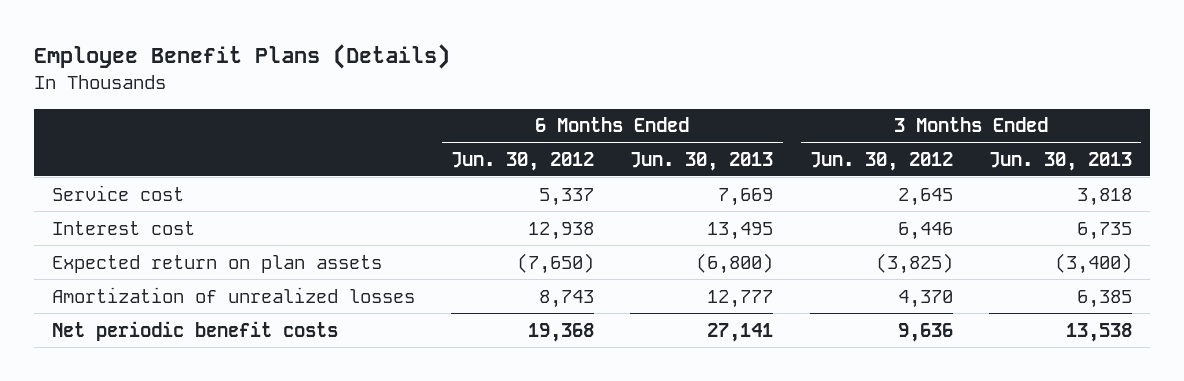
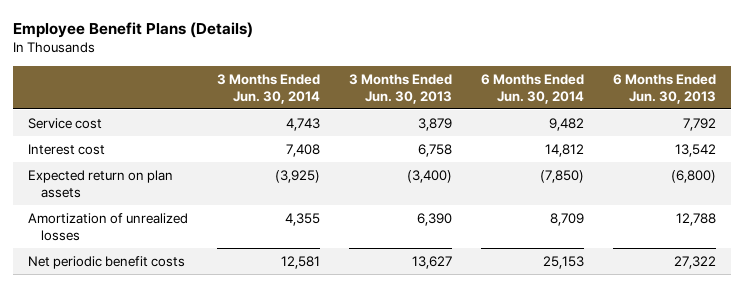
- | 6 Months Ended Jun. 30, 2012 | 6 Months Ended Jun. 30, 2013 | 3 Months Ended Jun. 30, 2012 | 3 Months Ended Jun. 30, 2013
+ | 3 Months Ended Jun. 30, 2014 | 3 Months Ended Jun. 30, 2013 | 6 Months Ended Jun. 30, 2014 | 6 Months Ended Jun. 30, 2013
- Service cost | 5,337 | 7,669 | 2,645 | 3,818
- Interest cost | 12,938 | 13,495 | 6,446 | 6,735
+ Service cost | 4,743 | 3,879 | 9,482 | 7,792
+ Interest cost | 7,408 | 6,758 | 14,812 | 13,542
- Amortization of unrealized losses | 8,743 | 12,777 | 4,370 | 6,385
- Net periodic benefit costs | 19,368 | 27,141 | 9,636 | 13,538
+ Amortization of unrealized losses | 4,355 | 6,390 | 8,709 | 12,788
+ Net periodic benefit costs | 12,581 | 13,627 | 25,153 | 27,322

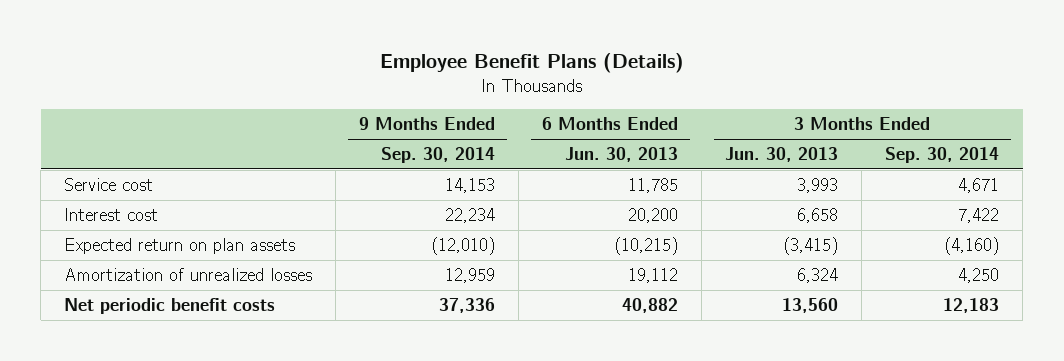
- | 3 Months Ended Jun. 30, 2014 | 3 Months Ended Jun. 30, 2013 | 6 Months Ended Jun. 30, 2014 | 6 Months Ended Jun. 30, 2013
+ | 9 Months Ended Sep. 30, 2014 | 6 Months Ended Jun. 30, 2013 | 3 Months Ended Jun. 30, 2013 | 3 Months Ended Sep. 30, 2014
- Service cost | 4,743 | 3,879 | 9,482 | 7,792
- Interest cost | 7,408 | 6,758 | 14,812 | 13,542
- Expected return on plan assets | (3,925) | (3,400) | (7,850) | (6,800)
- Amortization of unrealized losses | 4,355 | 6,390 | 8,709 | 12,788
- Net periodic benefit costs | 12,581 | 13,627 | 25,153 | 27,322
+ Service cost | 14,153 | 11,785 | 3,993 | 4,671
+ Interest cost | 22,234 | 20,200 | 6,658 | 7,422
+ Expected return on plan assets | (12,010) | (10,215) | (3,415) | (4,160)
+ Amortization of unrealized losses | 12,959 | 19,112 | 6,324 | 4,250
+ Net periodic benefit costs | 37,336 | 40,882 | 13,560 | 12,183

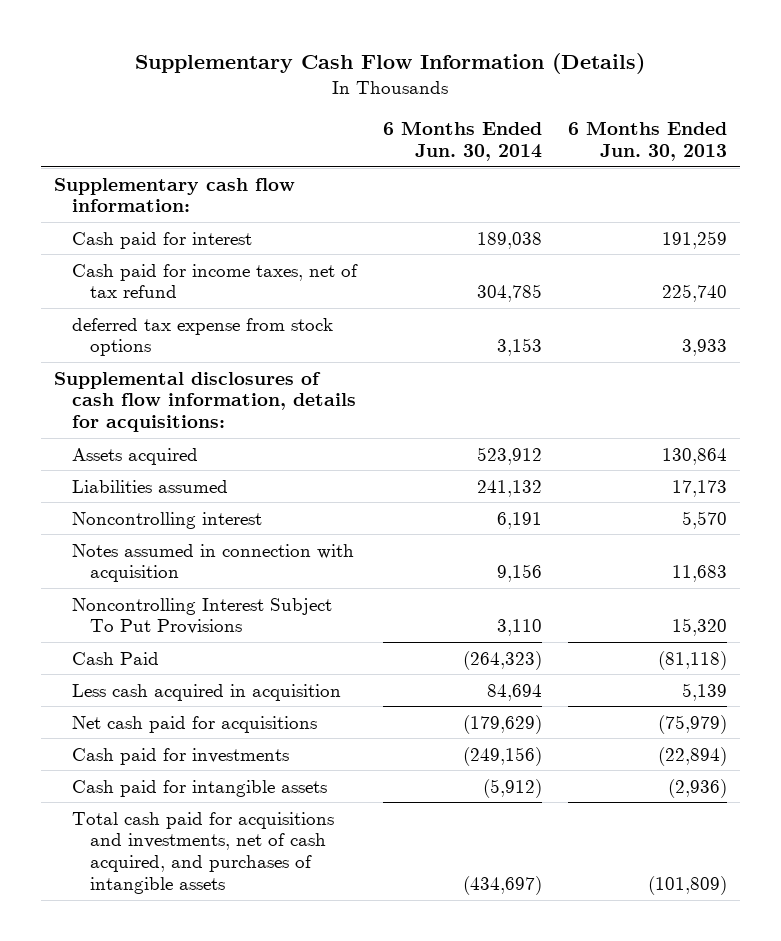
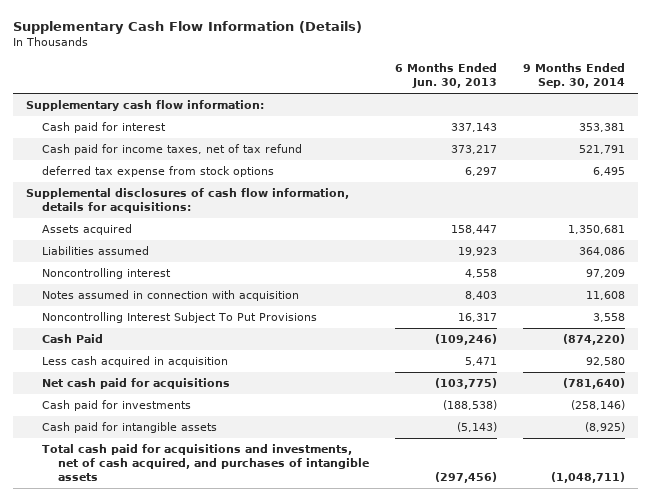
- | 6 Months Ended Jun. 30, 2014 | 6 Months Ended Jun. 30, 2013
+ | 6 Months Ended Jun. 30, 2013 | 9 Months Ended Sep. 30, 2014
- Cash paid for interest | 189,038 | 191,259
- Cash paid for income taxes, net of tax refund | 304,785 | 225,740
- deferred tax expense from stock options | 3,153 | 3,933
+ Cash paid for interest | 337,143 | 353,381
+ Cash paid for income taxes, net of tax refund | 373,217 | 521,791
+ deferred tax expense from stock options | 6,297 | 6,495
- Assets acquired | 523,912 | 130,864
- Liabilities assumed | 241,132 | 17,173
- Noncontrolling interest | 6,191 | 5,570
- Notes assumed in connection with acquisition | 9,156 | 11,683
- Noncontrolling Interest Subject To Put Provisions | 3,110 | 15,320
- Cash Paid | (264,323) | (81,118)
- Less cash acquired in acquisition | 84,694 | 5,139
- Net cash paid for acquisitions | (179,629) | (75,979)
- Cash paid for investments | (249,156) | (22,894)
- Cash paid for intangible assets | (5,912) | (2,936)
- Total cash paid for acquisitions and investments, net of cash acquired, and purchases of intangible assets | (434,697) | (101,809)
+ Assets acquired | 158,447 | 1,350,681
+ Liabilities assumed | 19,923 | 364,086
+ Noncontrolling interest | 4,558 | 97,209
+ Notes assumed in connection with acquisition | 8,403 | 11,608
+ Noncontrolling Interest Subject To Put Provisions | 16,317 | 3,558
+ Cash Paid | (109,246) | (874,220)
+ Less cash acquired in acquisition | 5,471 | 92,580
+ Net cash paid for acquisitions | (103,775) | (781,640)
+ Cash paid for investments | (188,538) | (258,146)
+ Cash paid for intangible assets | (5,143) | (8,925)
+ Total cash paid for acquisitions and investments, net of cash acquired, and purchases of intangible assets | (297,456) | (1,048,711)

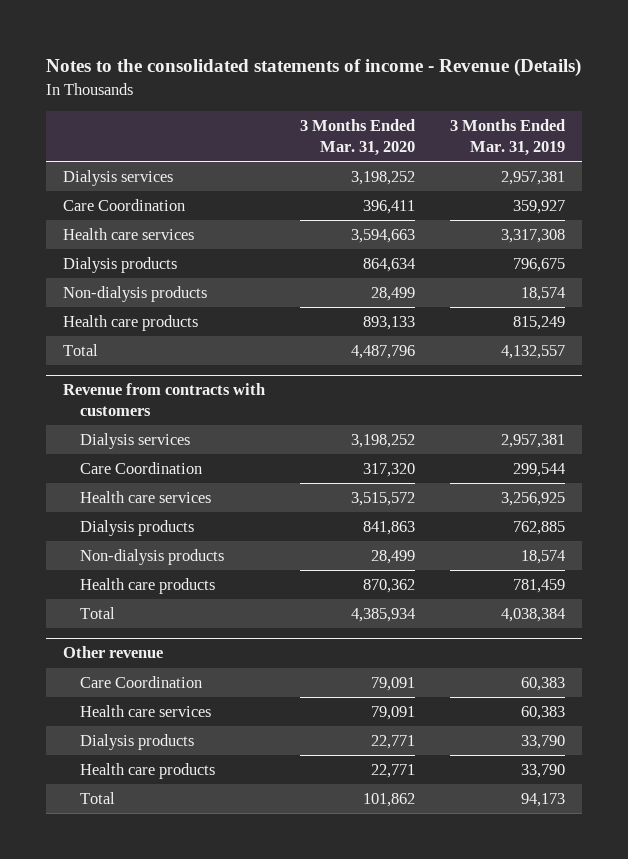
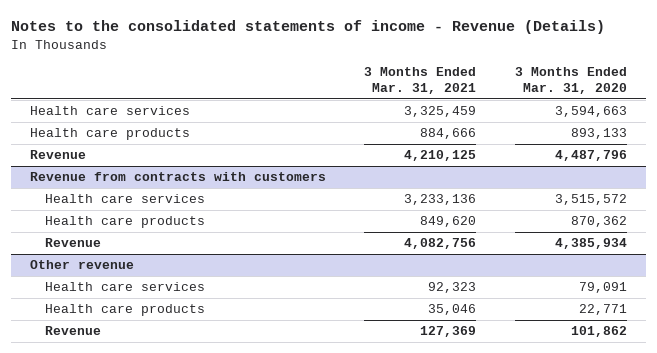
- | 3 Months Ended Mar. 31, 2020 | 3 Months Ended Mar. 31, 2019
+ | 3 Months Ended Mar. 31, 2021 | 3 Months Ended Mar. 31, 2020
- Dialysis services | 3,198,252 | 2,957,381
- Care Coordination | 396,411 | 359,927
- Dialysis products | 864,634 | 796,675
- Non-dialysis products | 28,499 | 18,574
- Total | 4,487,796 | 4,132,557
+ Revenue | 4,210,125 | 4,487,796
@ Revenue from contracts with customers
- Dialysis services | 3,198,252 | 2,957,381
- Care Coordination | 317,320 | 299,544
- Dialysis products | 841,863 | 762,885
- Non-dialysis products | 28,499 | 18,574
- Total | 4,385,934 | 4,038,384
+ Revenue | 4,082,756 | 4,385,934
@ Other revenue
- Care Coordination | 79,091 | 60,383
- Dialysis products | 22,771 | 33,790
- Total | 101,862 | 94,173
+ Revenue | 127,369 | 101,862

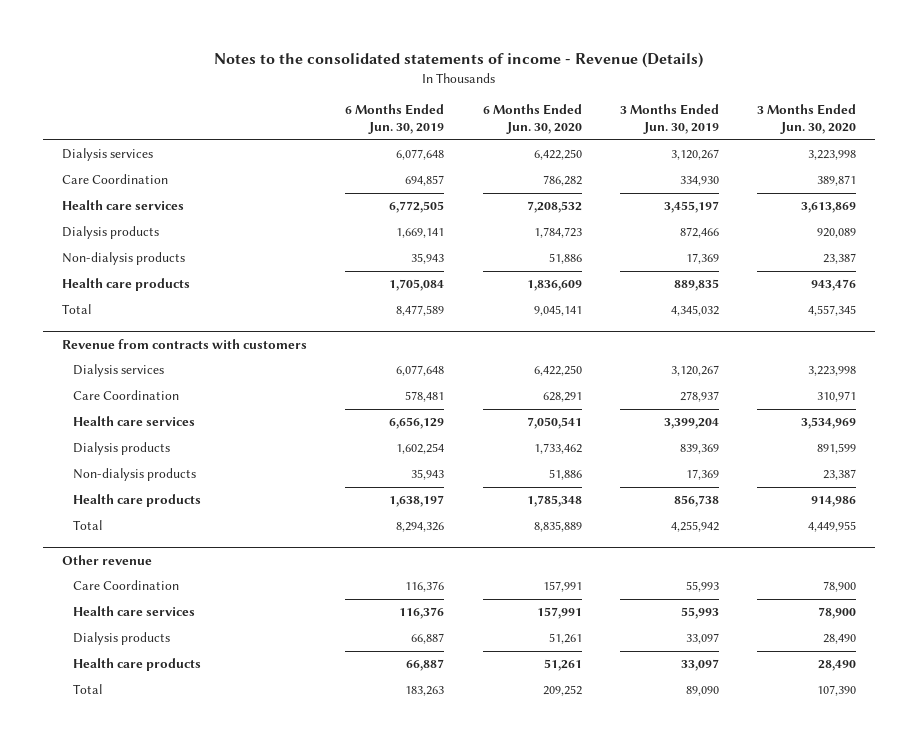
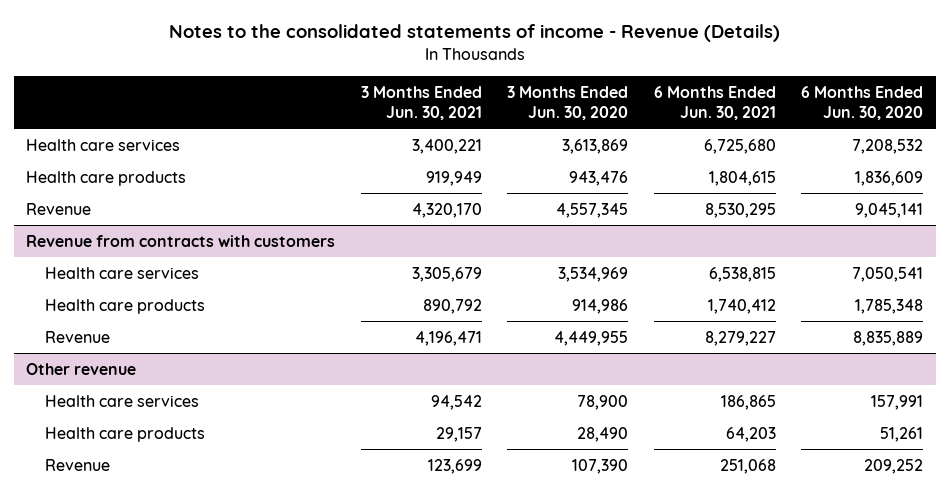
- | 6 Months Ended Jun. 30, 2019 | 6 Months Ended Jun. 30, 2020 | 3 Months Ended Jun. 30, 2019 | 3 Months Ended Jun. 30, 2020
+ | 3 Months Ended Jun. 30, 2021 | 3 Months Ended Jun. 30, 2020 | 6 Months Ended Jun. 30, 2021 | 6 Months Ended Jun. 30, 2020
- Dialysis services | 6,077,648 | 6,422,250 | 3,120,267 | 3,223,998
- Care Coordination | 694,857 | 786,282 | 334,930 | 389,871
- Dialysis products | 1,669,141 | 1,784,723 | 872,466 | 920,089
- Non-dialysis products | 35,943 | 51,886 | 17,369 | 23,387
- Total | 8,477,589 | 9,045,141 | 4,345,032 | 4,557,345
+ Revenue | 4,320,170 | 4,557,345 | 8,530,295 | 9,045,141
@ Revenue from contracts with customers
- Dialysis services | 6,077,648 | 6,422,250 | 3,120,267 | 3,223,998
- Care Coordination | 578,481 | 628,291 | 278,937 | 310,971
- Dialysis products | 1,602,254 | 1,733,462 | 839,369 | 891,599
- Non-dialysis products | 35,943 | 51,886 | 17,369 | 23,387
- Total | 8,294,326 | 8,835,889 | 4,255,942 | 4,449,955
+ Revenue | 4,196,471 | 4,449,955 | 8,279,227 | 8,835,889
@ Other revenue
- Care Coordination | 116,376 | 157,991 | 55,993 | 78,900
- Dialysis products | 66,887 | 51,261 | 33,097 | 28,490
- Total | 183,263 | 209,252 | 89,090 | 107,390
+ Revenue | 123,699 | 107,390 | 251,068 | 209,252

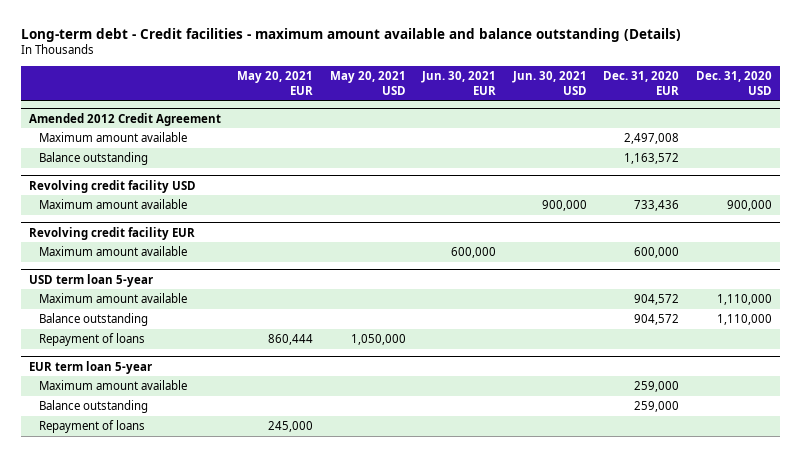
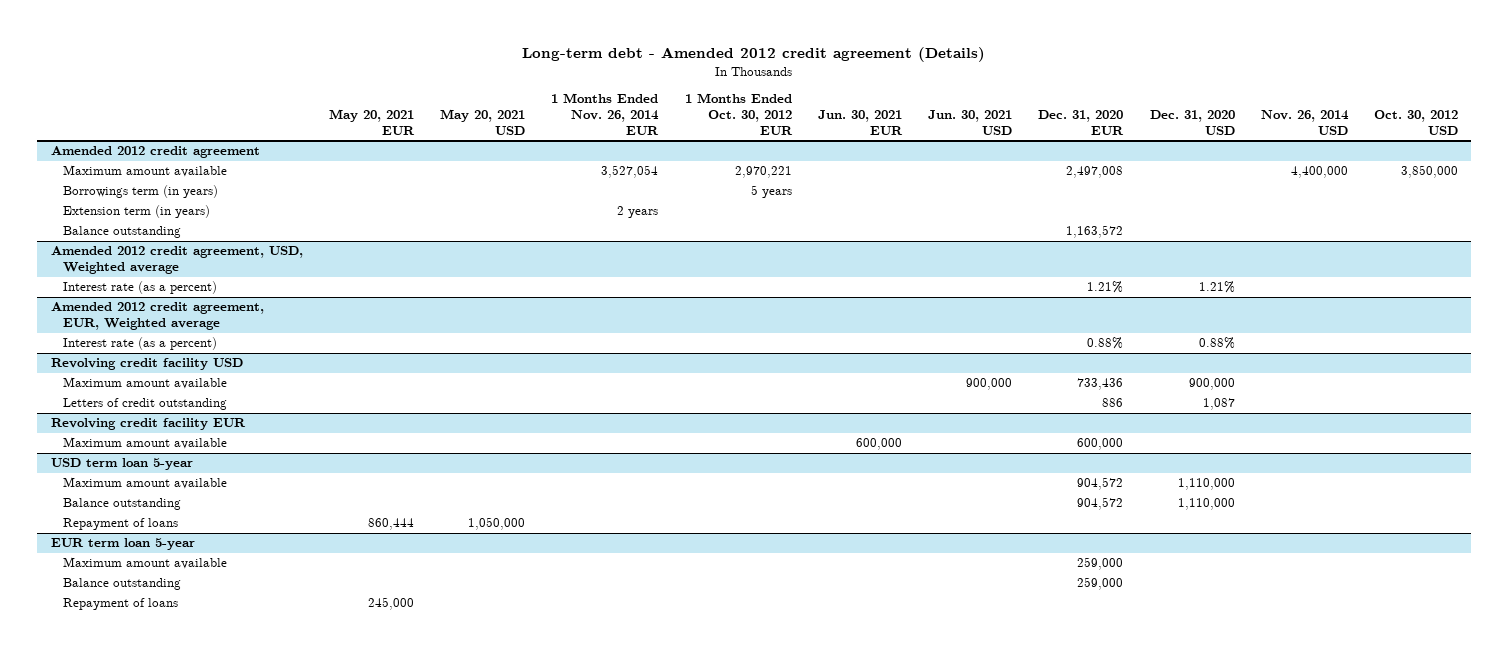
- Long-term debt - Credit facilities - maximum amount available and balance outstanding (Details)
+ Long-term debt - Amended 2012 credit agreement (Details)
- | May 20, 2021 EUR | May 20, 2021 USD | Jun. 30, 2021 EUR | Jun. 30, 2021 USD | Dec. 31, 2020 EUR | Dec. 31, 2020 USD
+ | May 20, 2021 EUR | May 20, 2021 USD | 1 Months Ended Nov. 26, 2014 EUR | 1 Months Ended Oct. 30, 2012 EUR | Jun. 30, 2021 EUR | Jun. 30, 2021 USD | Dec. 31, 2020 EUR | Dec. 31, 2020 USD | Nov. 26, 2014 USD | Oct. 30, 2012 USD
- Amended 2012 Credit Agreement
+ Amended 2012 credit agreement
+ Borrowings term (in years) | | | | 5 years | | | | | |
+ Extension term (in years) | | | 2 years | | | | | | |
+ Amended 2012 credit agreement, USD, Weighted average
+ Interest rate (as a percent) | | | | | | | 1.21% | 1.21% | |
+ Amended 2012 credit agreement, EUR, Weighted average
+ Interest rate (as a percent) | | | | | | | 0.88% | 0.88% | |
@ Revolving credit facility USD
+ Letters of credit outstanding | | | | | | | 886 | 1,087 | |

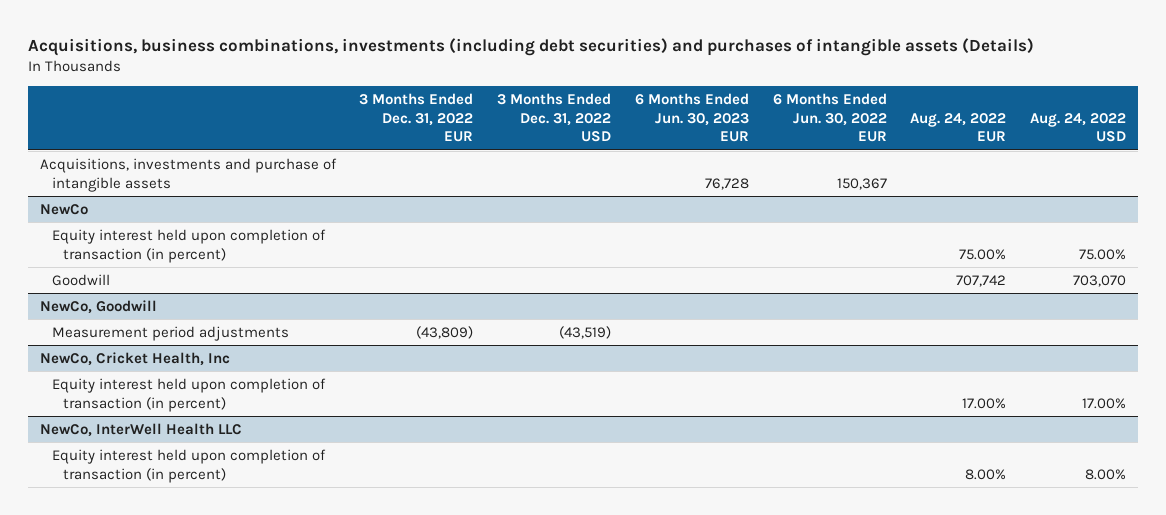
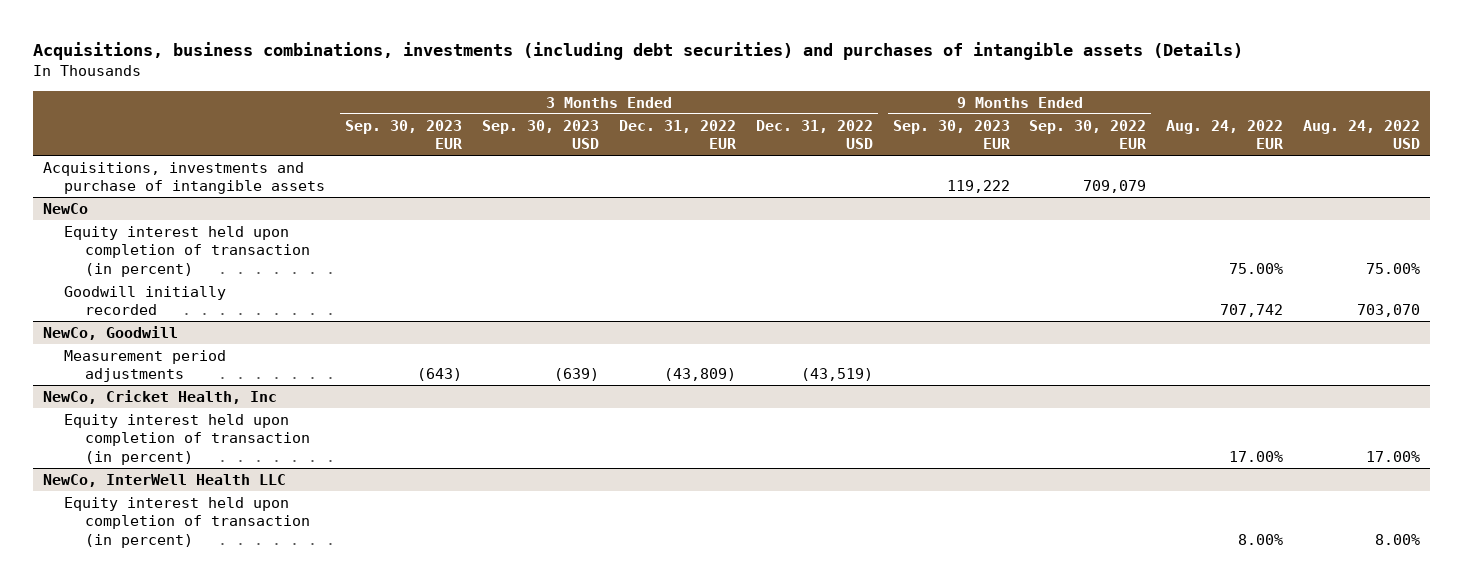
- | 3 Months Ended Dec. 31, 2022 EUR | 3 Months Ended Dec. 31, 2022 USD | 6 Months Ended Jun. 30, 2023 EUR | 6 Months Ended Jun. 30, 2022 EUR | Aug. 24, 2022 EUR | Aug. 24, 2022 USD
+ | 3 Months Ended Sep. 30, 2023 EUR | 3 Months Ended Sep. 30, 2023 USD | 3 Months Ended Dec. 31, 2022 EUR | 3 Months Ended Dec. 31, 2022 USD | 9 Months Ended Sep. 30, 2023 EUR | 9 Months Ended Sep. 30, 2022 EUR | Aug. 24, 2022 EUR | Aug. 24, 2022 USD
@ NewCo
- Goodwill | | | | | 707,742 | 703,070
+ Goodwill initially recorded | | | | | | | 707,742 | 703,070

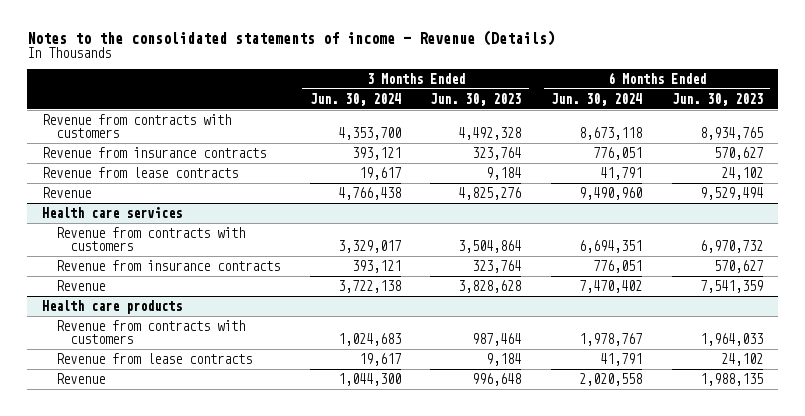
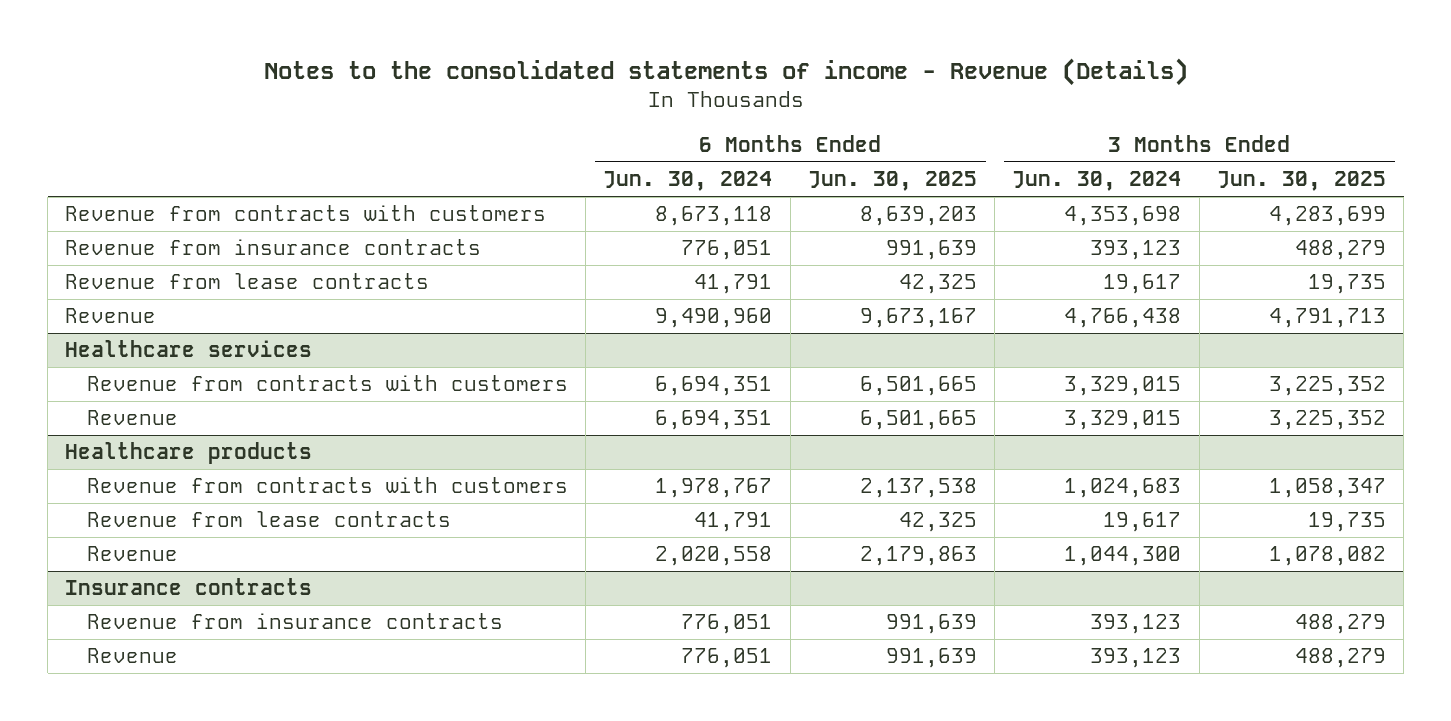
- | 3 Months Ended Jun. 30, 2024 | 3 Months Ended Jun. 30, 2023 | 6 Months Ended Jun. 30, 2024 | 6 Months Ended Jun. 30, 2023
+ | 6 Months Ended Jun. 30, 2024 | 6 Months Ended Jun. 30, 2025 | 3 Months Ended Jun. 30, 2024 | 3 Months Ended Jun. 30, 2025
- Revenue from contracts with customers | 4,353,700 | 4,492,328 | 8,673,118 | 8,934,765
- Revenue from insurance contracts | 393,121 | 323,764 | 776,051 | 570,627
+ Revenue from contracts with customers | 8,673,118 | 8,639,203 | 4,353,698 | 4,283,699
+ Revenue from insurance contracts | 776,051 | 991,639 | 393,123 | 488,279
- Health care services
- Revenue from contracts with customers | 3,329,017 | 3,504,864 | 6,694,351 | 6,970,732
- Revenue from insurance contracts | 393,121 | 323,764 | 776,051 | 570,627
- Revenue | 3,722,138 | 3,828,628 | 7,470,402 | 7,541,359
- Health care products
+ Healthcare services
+ Revenue from contracts with customers | 6,694,351 | 6,501,665 | 3,329,015 | 3,225,352
+ Revenue | 6,694,351 | 6,501,665 | 3,329,015 | 3,225,352
+ Healthcare products
+ Insurance contracts
+ Revenue from insurance contracts | 776,051 | 991,639 | 393,123 | 488,279
+ Revenue | 776,051 | 991,639 | 393,123 | 488,279

